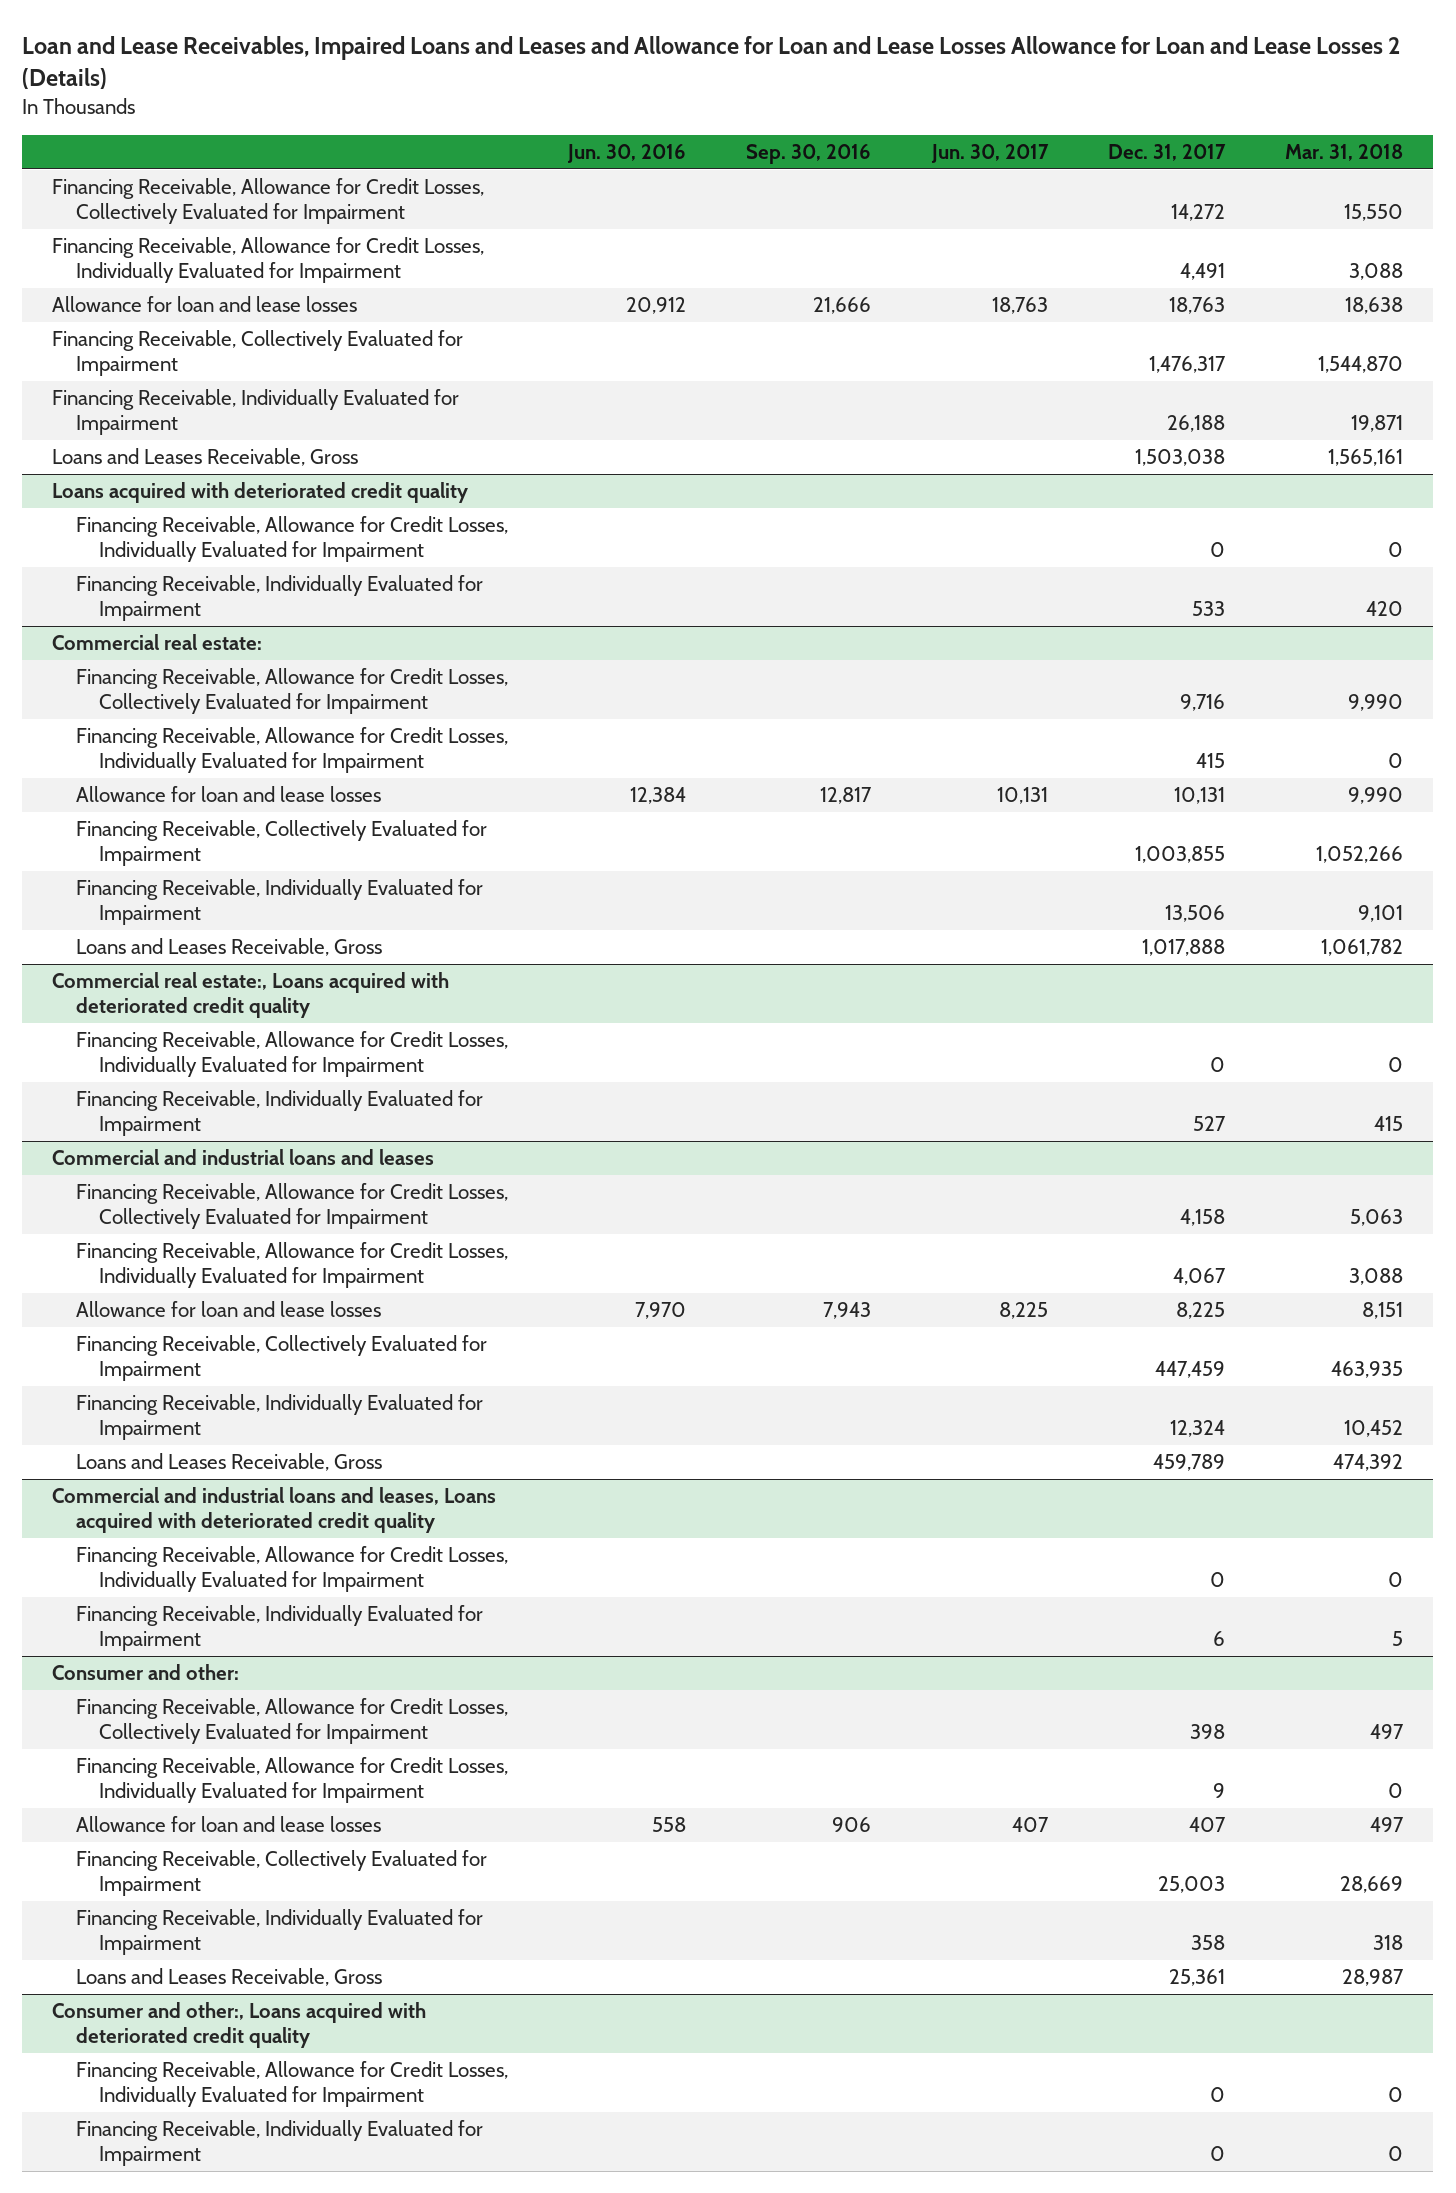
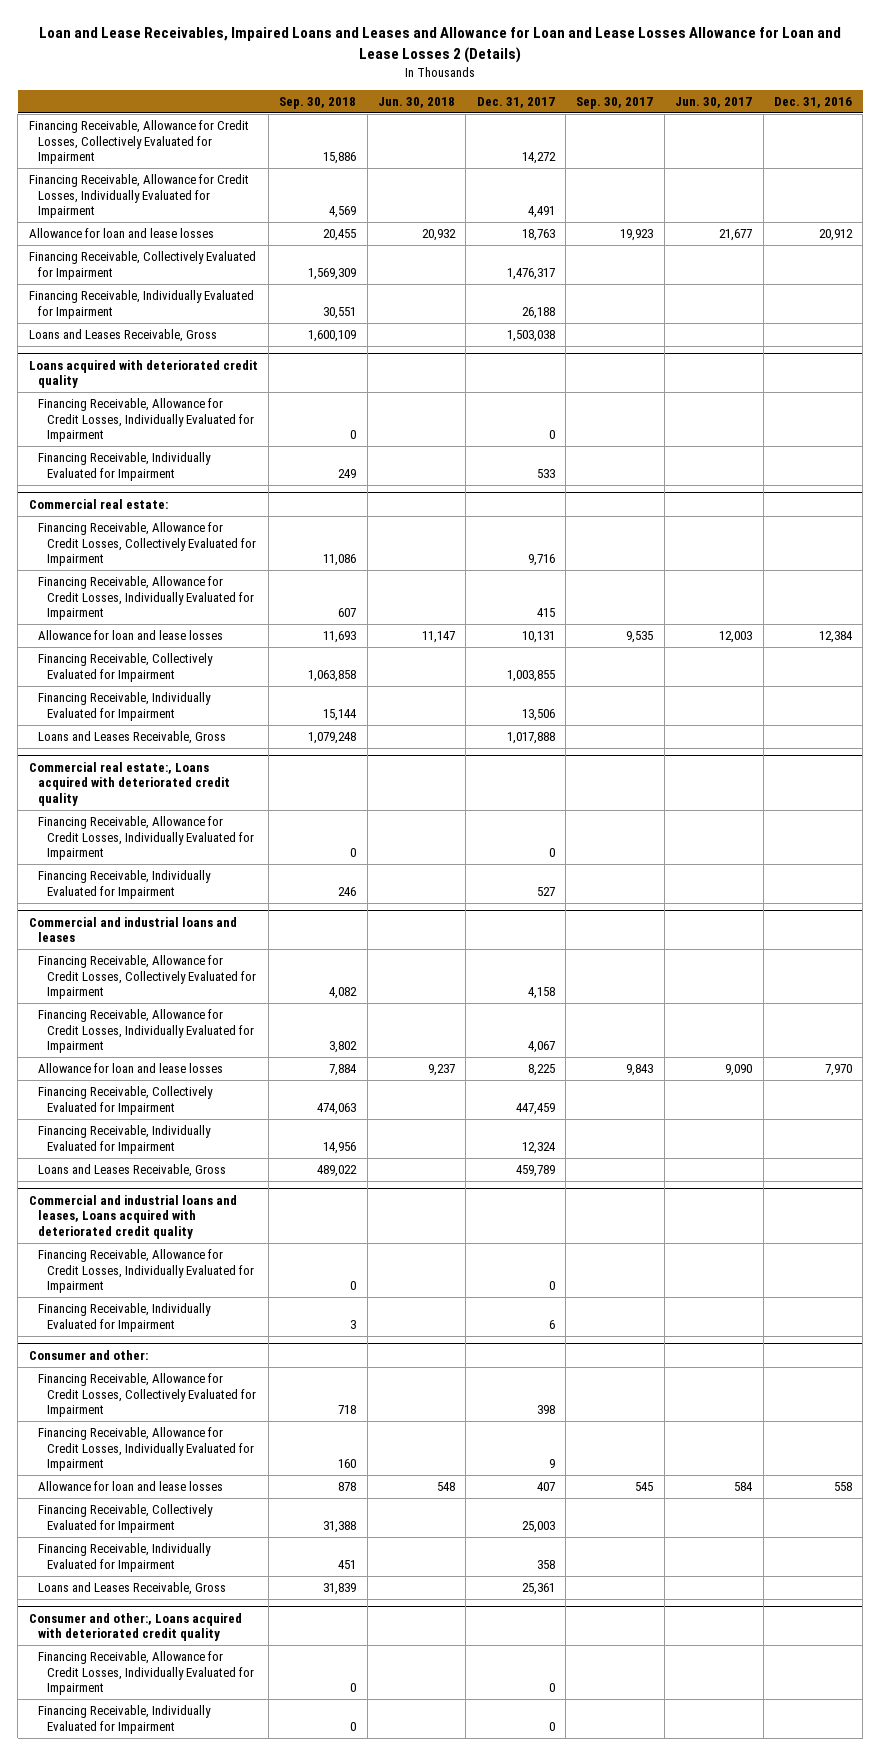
- | Jun. 30, 2016 | Sep. 30, 2016 | Jun. 30, 2017 | Dec. 31, 2017 | Mar. 31, 2018
+ | Sep. 30, 2018 | Jun. 30, 2018 | Dec. 31, 2017 | Sep. 30, 2017 | Jun. 30, 2017 | Dec. 31, 2016
- Allowance for loan and lease losses | 20,912 | 21,666 | 18,763 | 18,763 | 18,638
+ Allowance for loan and lease losses | 20,455 | 20,932 | 18,763 | 19,923 | 21,677 | 20,912
@ Commercial real estate:
- Allowance for loan and lease losses | 12,384 | 12,817 | 10,131 | 10,131 | 9,990
+ Allowance for loan and lease losses | 11,693 | 11,147 | 10,131 | 9,535 | 12,003 | 12,384
@ Commercial and industrial loans and leases
- Allowance for loan and lease losses | 7,970 | 7,943 | 8,225 | 8,225 | 8,151
+ Allowance for loan and lease losses | 7,884 | 9,237 | 8,225 | 9,843 | 9,090 | 7,970
@ Consumer and other:
- Allowance for loan and lease losses | 558 | 906 | 407 | 407 | 497
+ Allowance for loan and lease losses | 878 | 548 | 407 | 545 | 584 | 558

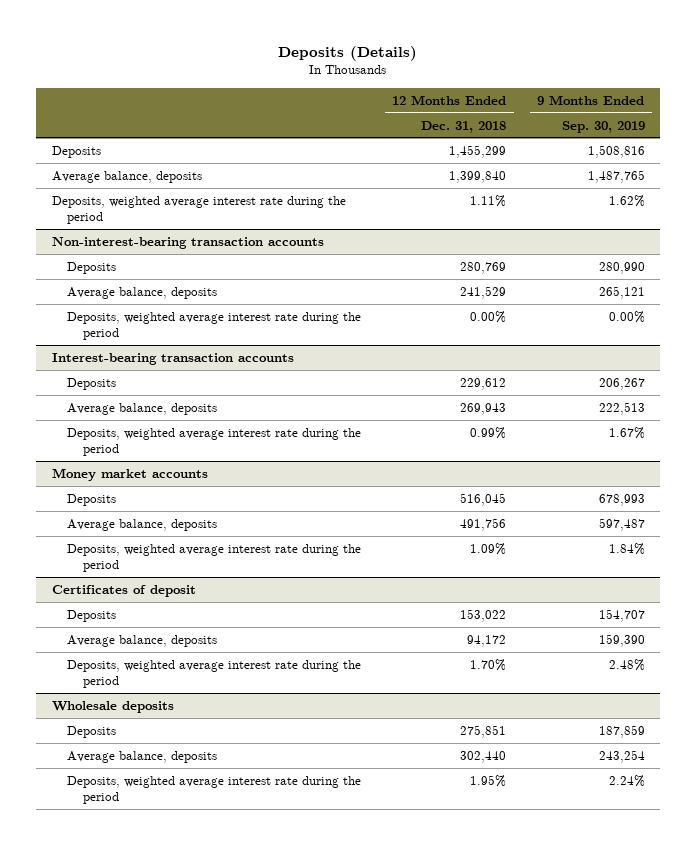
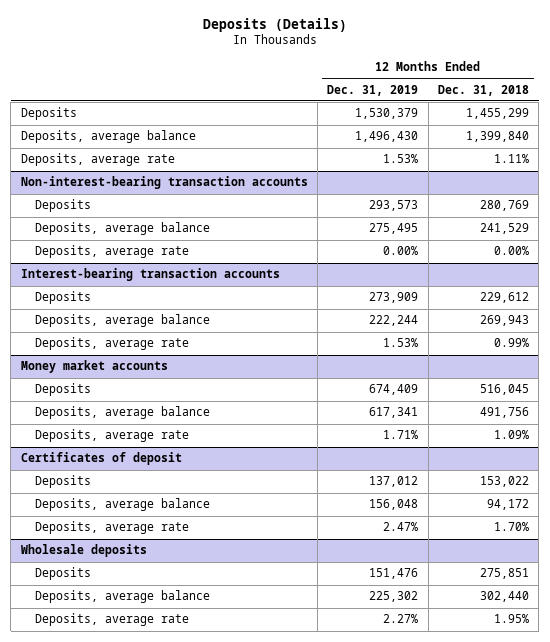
- | 12 Months Ended Dec. 31, 2018 | 9 Months Ended Sep. 30, 2019
+ | 12 Months Ended Dec. 31, 2019 | 12 Months Ended Dec. 31, 2018
- Average balance, deposits | 1,399,840 | 1,487,765
- Deposits, weighted average interest rate during the period | 1.11% | 1.62%
+ Deposits, average balance | 1,496,430 | 1,399,840
+ Deposits, average rate | 1.53% | 1.11%
@ Non-interest-bearing transaction accounts
- Average balance, deposits | 241,529 | 265,121
- Deposits, weighted average interest rate during the period | 0.00% | 0.00%
+ Deposits, average balance | 275,495 | 241,529
+ Deposits, average rate | 0.00% | 0.00%
@ Interest-bearing transaction accounts
- Average balance, deposits | 269,943 | 222,513
- Deposits, weighted average interest rate during the period | 0.99% | 1.67%
+ Deposits, average balance | 222,244 | 269,943
+ Deposits, average rate | 1.53% | 0.99%
@ Money market accounts
- Average balance, deposits | 491,756 | 597,487
- Deposits, weighted average interest rate during the period | 1.09% | 1.84%
+ Deposits, average balance | 617,341 | 491,756
+ Deposits, average rate | 1.71% | 1.09%
@ Certificates of deposit
- Average balance, deposits | 94,172 | 159,390
- Deposits, weighted average interest rate during the period | 1.70% | 2.48%
+ Deposits, average balance | 156,048 | 94,172
+ Deposits, average rate | 2.47% | 1.70%
@ Wholesale deposits
- Average balance, deposits | 302,440 | 243,254
- Deposits, weighted average interest rate during the period | 1.95% | 2.24%
+ Deposits, average balance | 225,302 | 302,440
+ Deposits, average rate | 2.27% | 1.95%

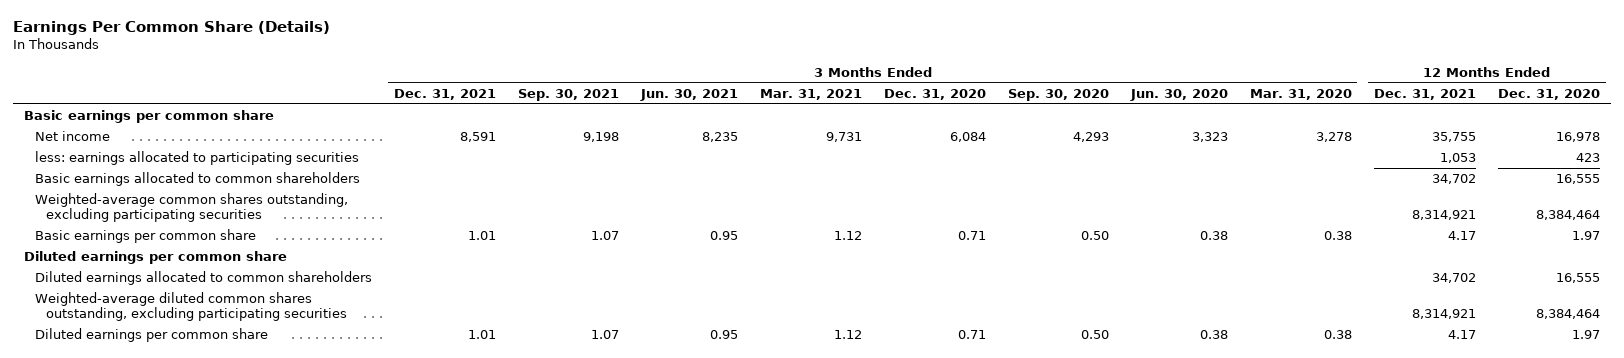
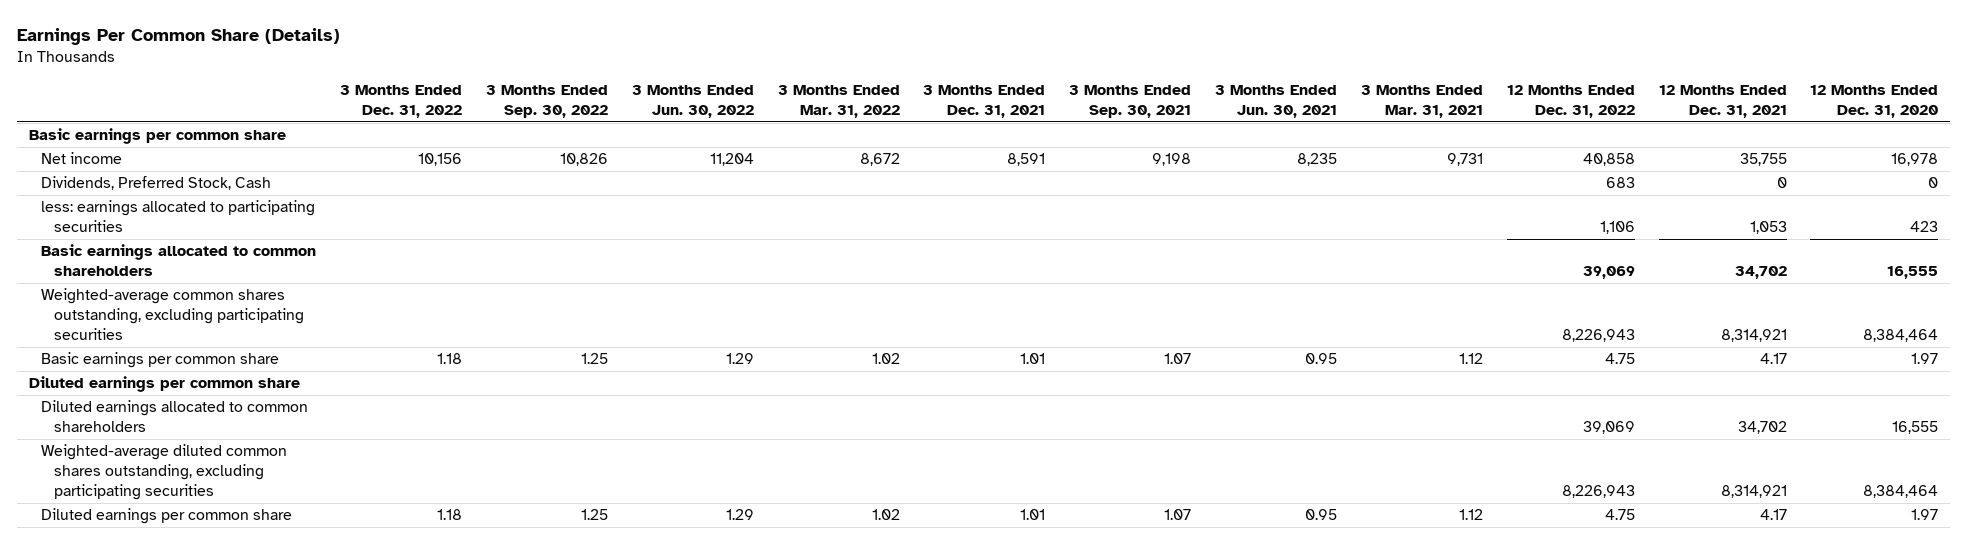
- | 3 Months Ended Dec. 31, 2021 | 3 Months Ended Sep. 30, 2021 | 3 Months Ended Jun. 30, 2021 | 3 Months Ended Mar. 31, 2021 | 3 Months Ended Dec. 31, 2020 | 3 Months Ended Sep. 30, 2020 | 3 Months Ended Jun. 30, 2020 | 3 Months Ended Mar. 31, 2020 | 12 Months Ended Dec. 31, 2021 | 12 Months Ended Dec. 31, 2020
+ | 3 Months Ended Dec. 31, 2022 | 3 Months Ended Sep. 30, 2022 | 3 Months Ended Jun. 30, 2022 | 3 Months Ended Mar. 31, 2022 | 3 Months Ended Dec. 31, 2021 | 3 Months Ended Sep. 30, 2021 | 3 Months Ended Jun. 30, 2021 | 3 Months Ended Mar. 31, 2021 | 12 Months Ended Dec. 31, 2022 | 12 Months Ended Dec. 31, 2021 | 12 Months Ended Dec. 31, 2020
+ Dividends, Preferred Stock, Cash | | | | | | | | | 683 | 0 | 0

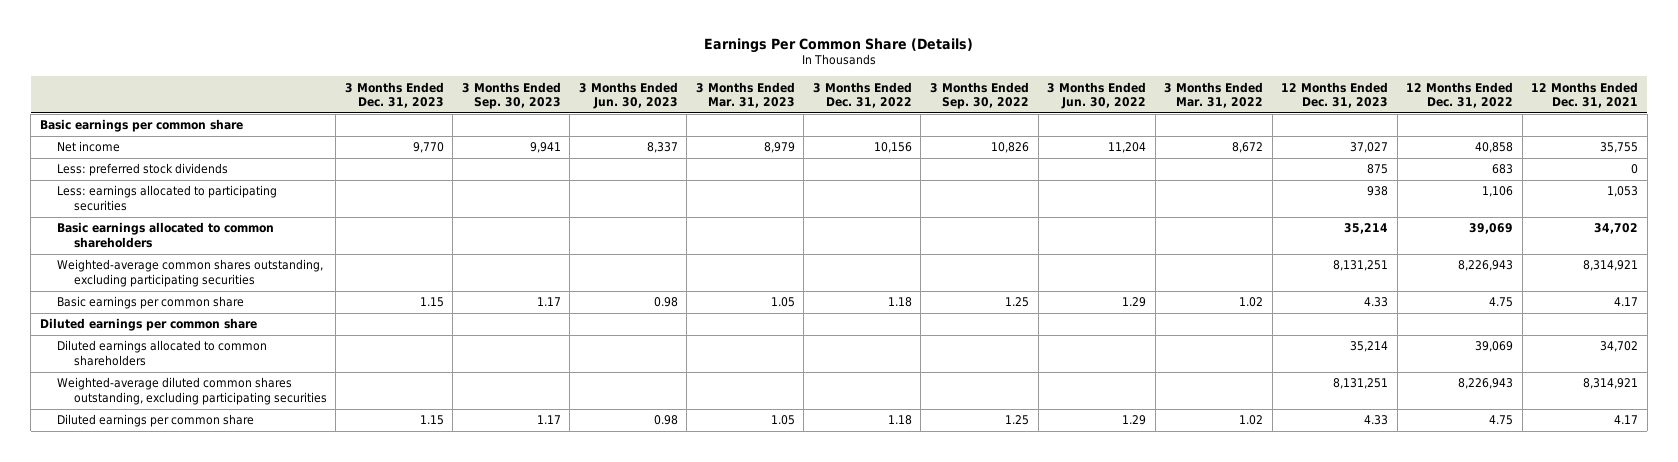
- | 3 Months Ended Dec. 31, 2022 | 3 Months Ended Sep. 30, 2022 | 3 Months Ended Jun. 30, 2022 | 3 Months Ended Mar. 31, 2022 | 3 Months Ended Dec. 31, 2021 | 3 Months Ended Sep. 30, 2021 | 3 Months Ended Jun. 30, 2021 | 3 Months Ended Mar. 31, 2021 | 12 Months Ended Dec. 31, 2022 | 12 Months Ended Dec. 31, 2021 | 12 Months Ended Dec. 31, 2020
+ | 3 Months Ended Dec. 31, 2023 | 3 Months Ended Sep. 30, 2023 | 3 Months Ended Jun. 30, 2023 | 3 Months Ended Mar. 31, 2023 | 3 Months Ended Dec. 31, 2022 | 3 Months Ended Sep. 30, 2022 | 3 Months Ended Jun. 30, 2022 | 3 Months Ended Mar. 31, 2022 | 12 Months Ended Dec. 31, 2023 | 12 Months Ended Dec. 31, 2022 | 12 Months Ended Dec. 31, 2021
- Dividends, Preferred Stock, Cash | | | | | | | | | 683 | 0 | 0
- less: earnings allocated to participating securities | | | | | | | | | 1,106 | 1,053 | 423
+ Less: preferred stock dividends | | | | | | | | | 875 | 683 | 0
+ Less: earnings allocated to participating securities | | | | | | | | | 938 | 1,106 | 1,053

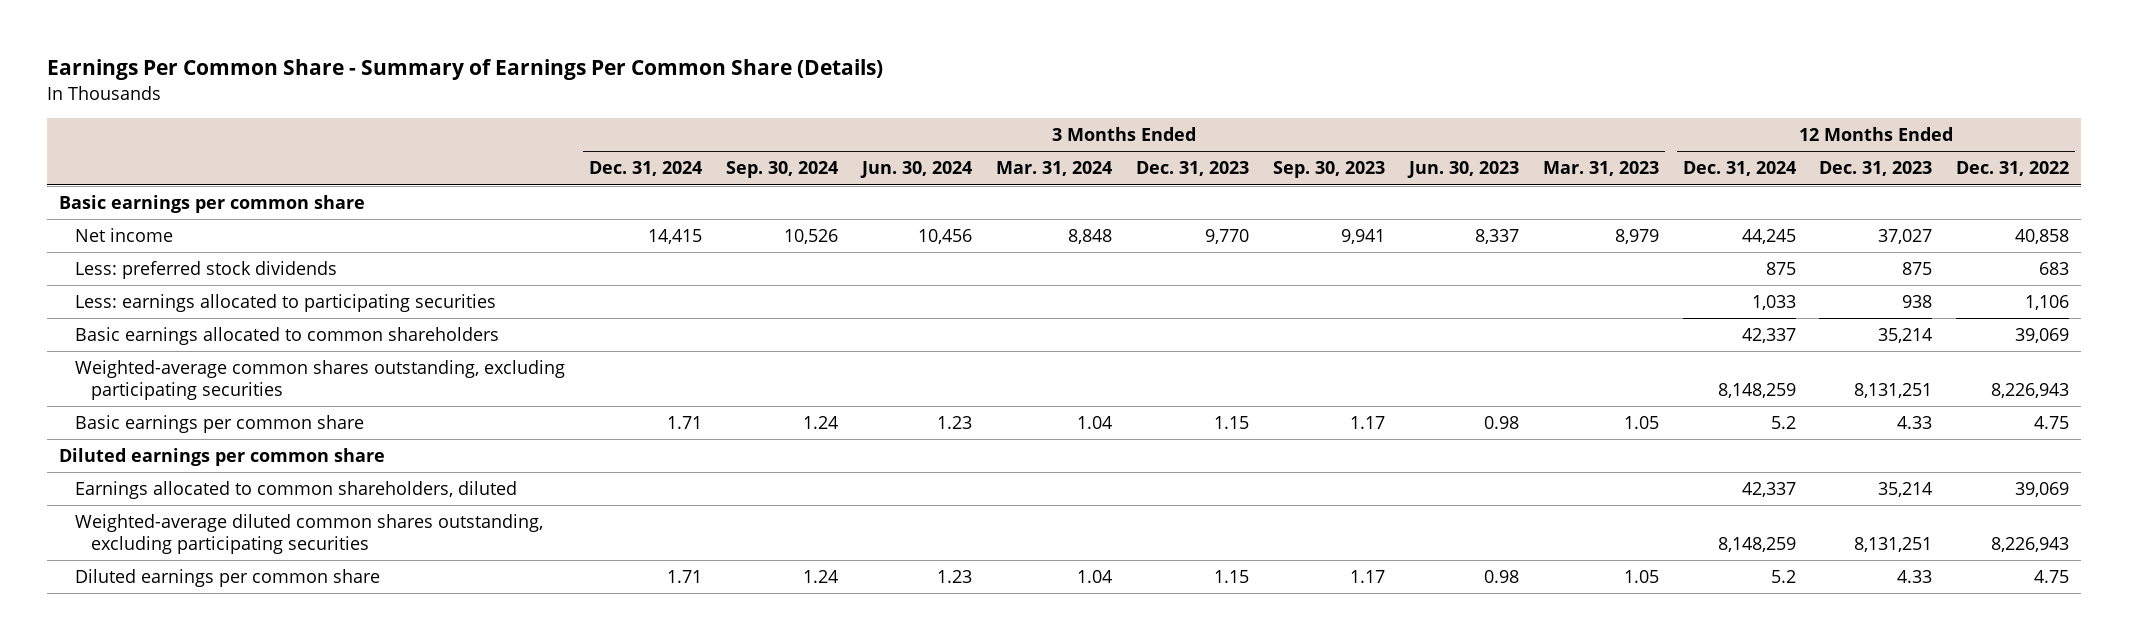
- Earnings Per Common Share (Details)
+ Earnings Per Common Share - Summary of Earnings Per Common Share (Details)
- | 3 Months Ended Dec. 31, 2023 | 3 Months Ended Sep. 30, 2023 | 3 Months Ended Jun. 30, 2023 | 3 Months Ended Mar. 31, 2023 | 3 Months Ended Dec. 31, 2022 | 3 Months Ended Sep. 30, 2022 | 3 Months Ended Jun. 30, 2022 | 3 Months Ended Mar. 31, 2022 | 12 Months Ended Dec. 31, 2023 | 12 Months Ended Dec. 31, 2022 | 12 Months Ended Dec. 31, 2021
+ | 3 Months Ended Dec. 31, 2024 | 3 Months Ended Sep. 30, 2024 | 3 Months Ended Jun. 30, 2024 | 3 Months Ended Mar. 31, 2024 | 3 Months Ended Dec. 31, 2023 | 3 Months Ended Sep. 30, 2023 | 3 Months Ended Jun. 30, 2023 | 3 Months Ended Mar. 31, 2023 | 12 Months Ended Dec. 31, 2024 | 12 Months Ended Dec. 31, 2023 | 12 Months Ended Dec. 31, 2022
- Diluted earnings allocated to common shareholders | | | | | | | | | 35,214 | 39,069 | 34,702
+ Earnings allocated to common shareholders, diluted | | | | | | | | | 42,337 | 35,214 | 39,069

